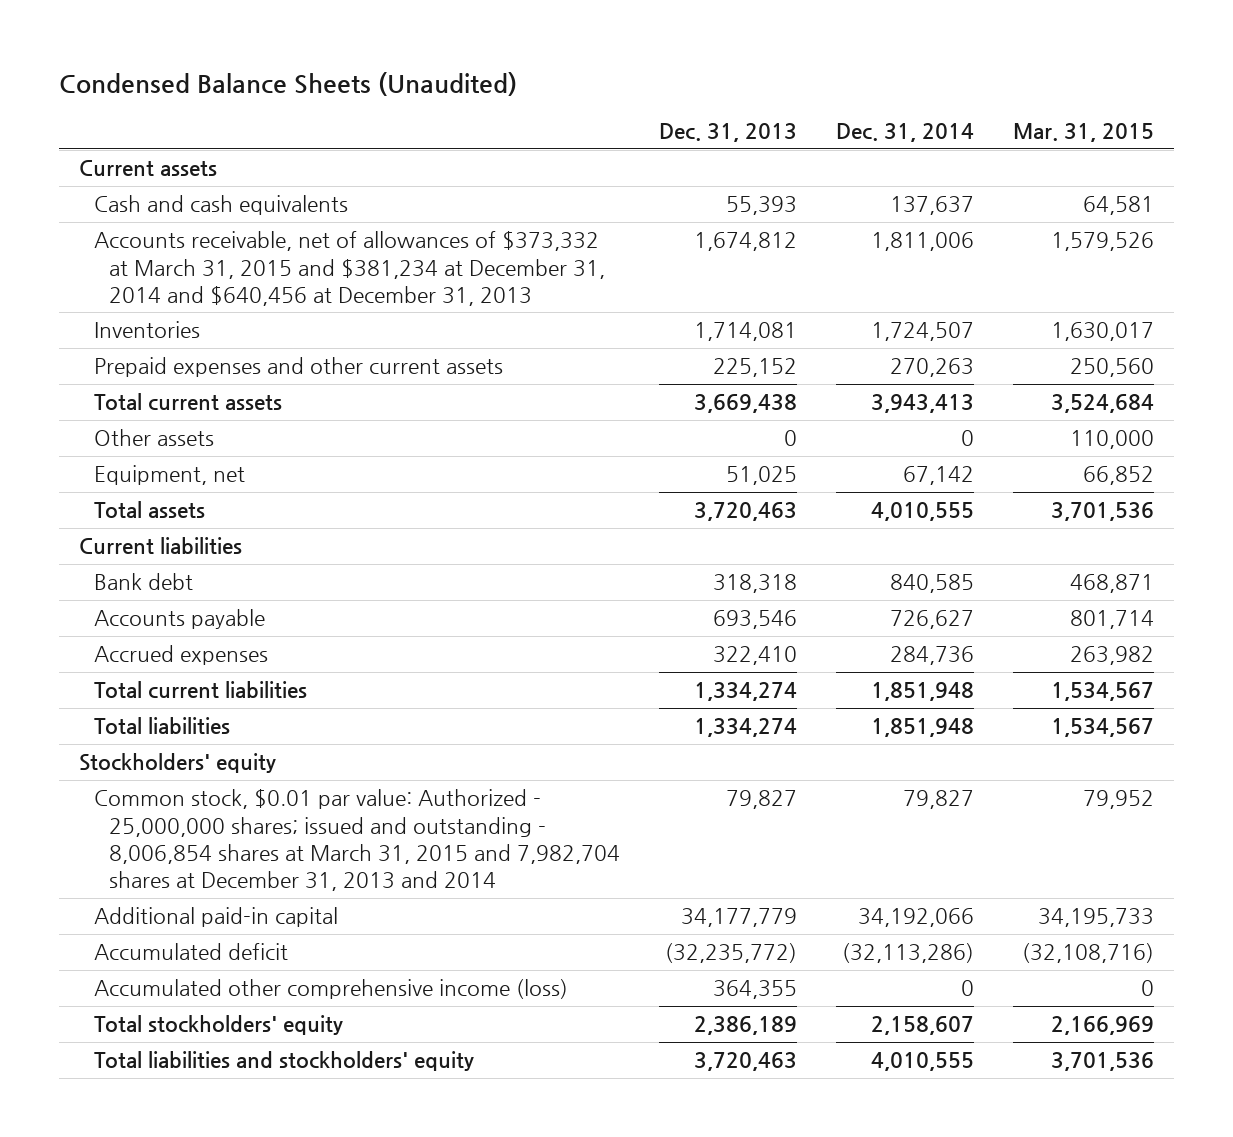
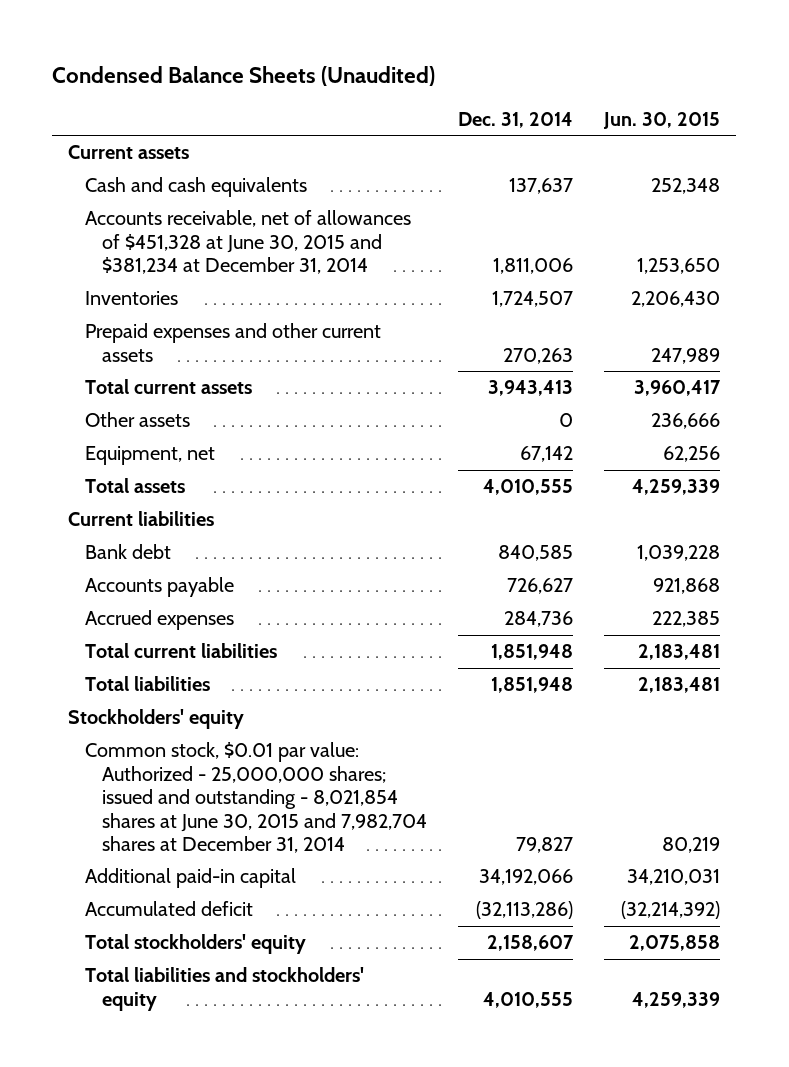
- | Dec. 31, 2013 | Dec. 31, 2014 | Mar. 31, 2015
+ | Dec. 31, 2014 | Jun. 30, 2015
- Accounts receivable, net of allowances of $373,332 at March 31, 2015 and $381,234 at December 31, 2014 and $640,456 at December 31, 2013 | 1,674,812 | 1,811,006 | 1,579,526
+ Accounts receivable, net of allowances of $451,328 at June 30, 2015 and $381,234 at December 31, 2014 | 1,811,006 | 1,253,650
- Common stock, $0.01 par value: Authorized - 25,000,000 shares; issued and outstanding - 8,006,854 shares at March 31, 2015 and 7,982,704 shares at December 31, 2013 and 2014 | 79,827 | 79,827 | 79,952
+ Common stock, $0.01 par value: Authorized - 25,000,000 shares; issued and outstanding - 8,021,854 shares at June 30, 2015 and 7,982,704 shares at December 31, 2014 | 79,827 | 80,219
- Accumulated other comprehensive income (loss) | 364,355 | 0 | 0

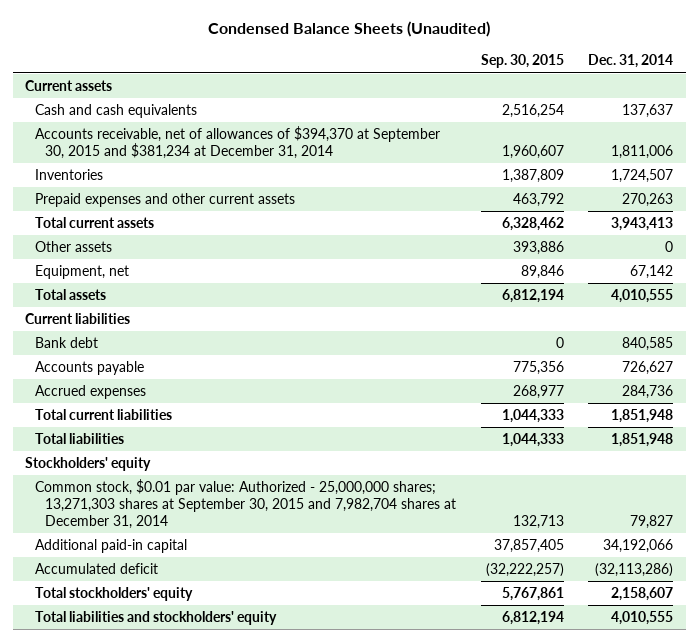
- | Dec. 31, 2014 | Jun. 30, 2015
+ | Sep. 30, 2015 | Dec. 31, 2014
- Accounts receivable, net of allowances of $451,328 at June 30, 2015 and $381,234 at December 31, 2014 | 1,811,006 | 1,253,650
+ Accounts receivable, net of allowances of $394,370 at September 30, 2015 and $381,234 at December 31, 2014 | 1,960,607 | 1,811,006
- Common stock, $0.01 par value: Authorized - 25,000,000 shares; issued and outstanding - 8,021,854 shares at June 30, 2015 and 7,982,704 shares at December 31, 2014 | 79,827 | 80,219
+ Common stock, $0.01 par value: Authorized - 25,000,000 shares; 13,271,303 shares at September 30, 2015 and 7,982,704 shares at December 31, 2014 | 132,713 | 79,827

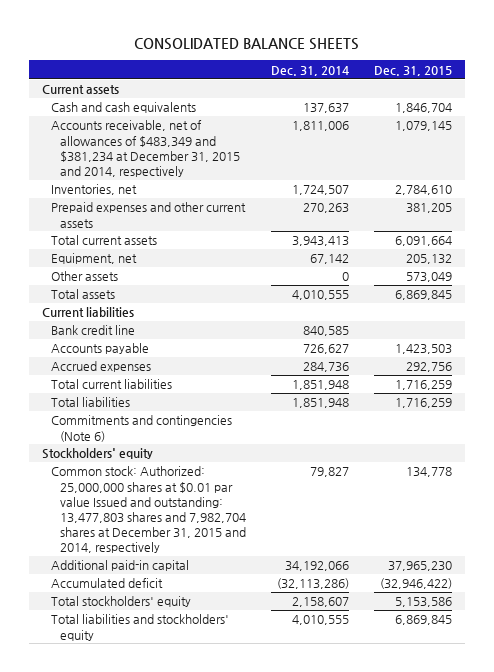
- Condensed Balance Sheets (Unaudited)
+ CONSOLIDATED BALANCE SHEETS
- | Sep. 30, 2015 | Dec. 31, 2014
+ | Dec. 31, 2014 | Dec. 31, 2015
- Accounts receivable, net of allowances of $394,370 at September 30, 2015 and $381,234 at December 31, 2014 | 1,960,607 | 1,811,006
- Inventories | 1,387,809 | 1,724,507
+ Accounts receivable, net of allowances of $483,349 and $381,234 at December 31, 2015 and 2014, respectively | 1,811,006 | 1,079,145
+ Inventories, net | 1,724,507 | 2,784,610
moved down: Other assets | 0 | 573,049
- Bank debt | 0 | 840,585
+ Bank credit line | 840,585 |
+ Commitments and contingencies (Note 6)
- Common stock, $0.01 par value: Authorized - 25,000,000 shares; 13,271,303 shares at September 30, 2015 and 7,982,704 shares at December 31, 2014 | 132,713 | 79,827
+ Common stock: Authorized: 25,000,000 shares at $0.01 par value Issued and outstanding: 13,477,803 shares and 7,982,704 shares at December 31, 2015 and 2014, respectively | 79,827 | 134,778

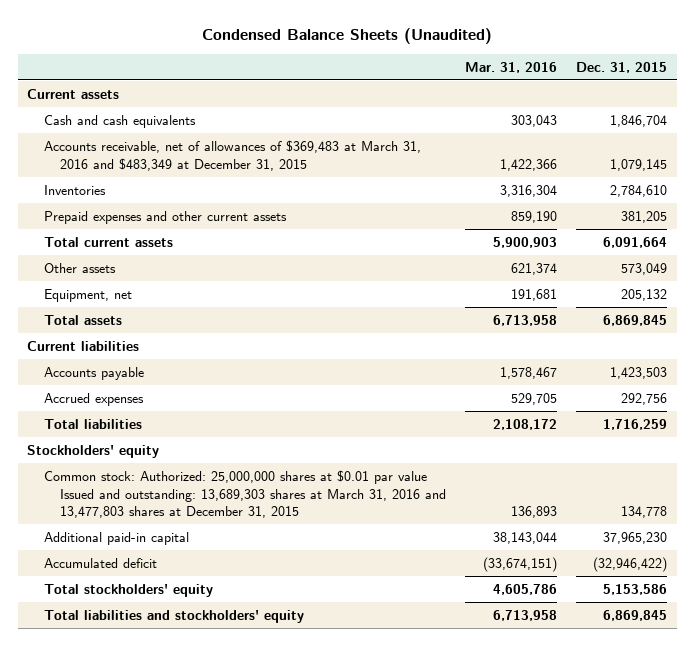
- CONSOLIDATED BALANCE SHEETS
+ Condensed Balance Sheets (Unaudited)
- | Dec. 31, 2014 | Dec. 31, 2015
+ | Mar. 31, 2016 | Dec. 31, 2015
- Accounts receivable, net of allowances of $483,349 and $381,234 at December 31, 2015 and 2014, respectively | 1,811,006 | 1,079,145
- Inventories, net | 1,724,507 | 2,784,610
+ Accounts receivable, net of allowances of $369,483 at March 31, 2016 and $483,349 at December 31, 2015 | 1,422,366 | 1,079,145
+ Inventories | 3,316,304 | 2,784,610
moved down: Equipment, net | 191,681 | 205,132
- Bank credit line | 840,585 |
- Total current liabilities | 1,851,948 | 1,716,259
- Commitments and contingencies (Note 6)
- Common stock: Authorized: 25,000,000 shares at $0.01 par value Issued and outstanding: 13,477,803 shares and 7,982,704 shares at December 31, 2015 and 2014, respectively | 79,827 | 134,778
+ Common stock: Authorized: 25,000,000 shares at $0.01 par value Issued and outstanding: 13,689,303 shares at March 31, 2016 and 13,477,803 shares at December 31, 2015 | 136,893 | 134,778

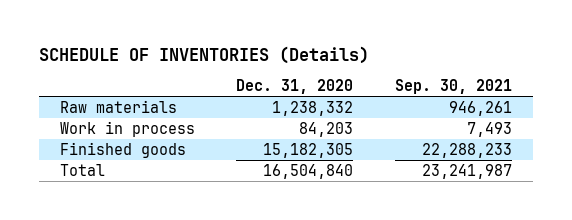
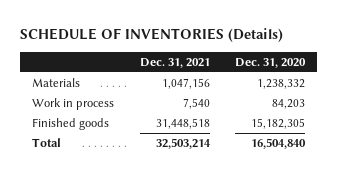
- | Dec. 31, 2020 | Sep. 30, 2021
+ | Dec. 31, 2021 | Dec. 31, 2020
- Raw materials | 1,238,332 | 946,261
+ Materials | 1,047,156 | 1,238,332

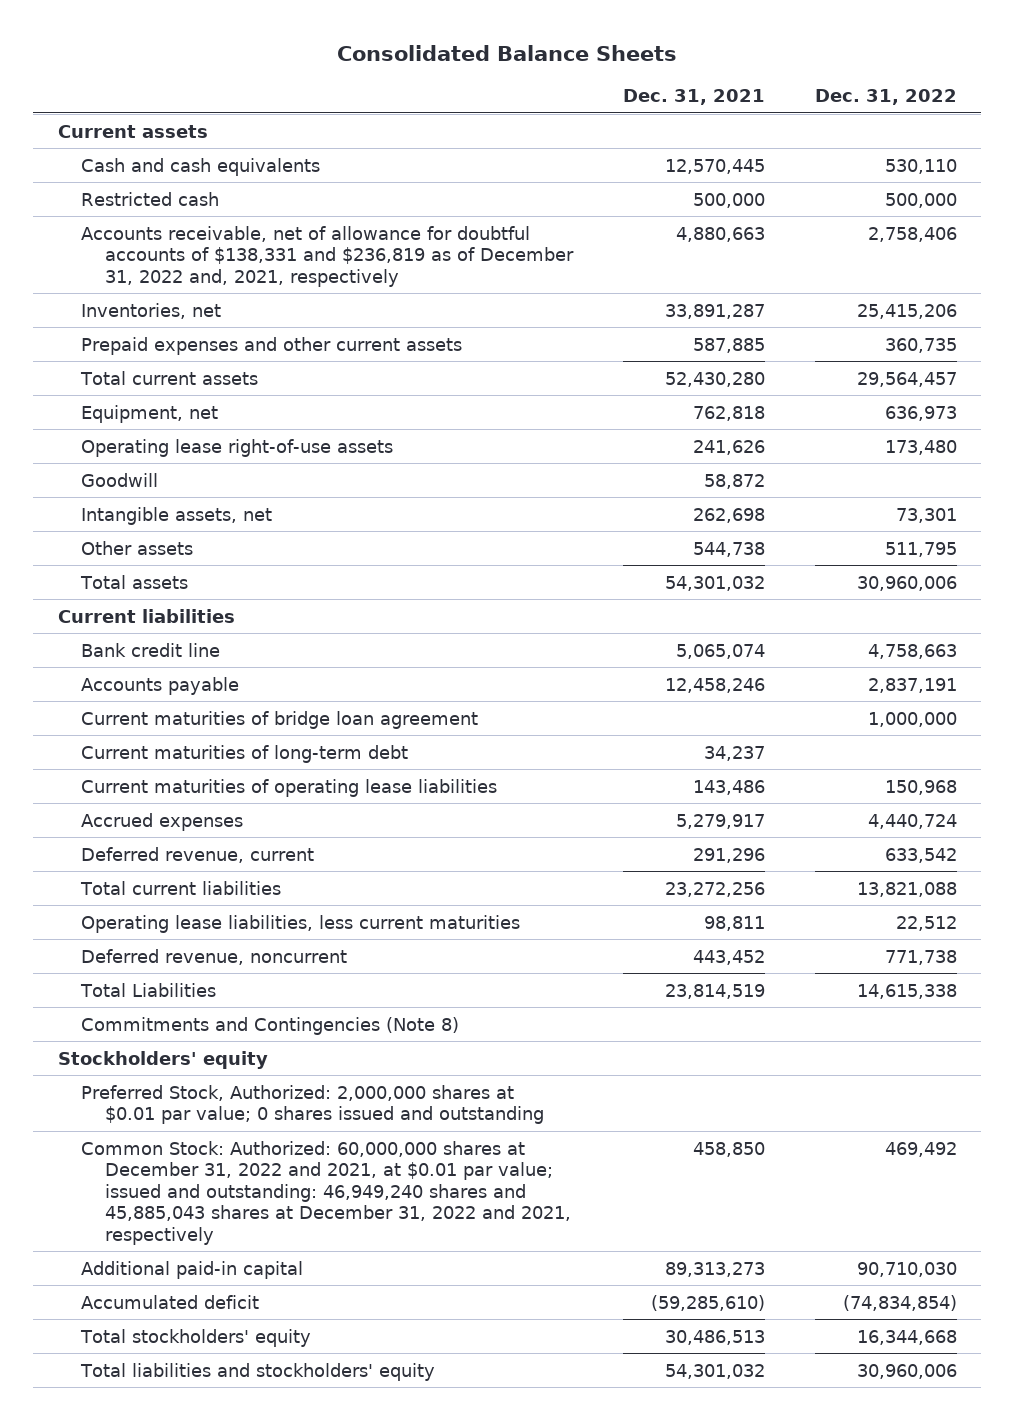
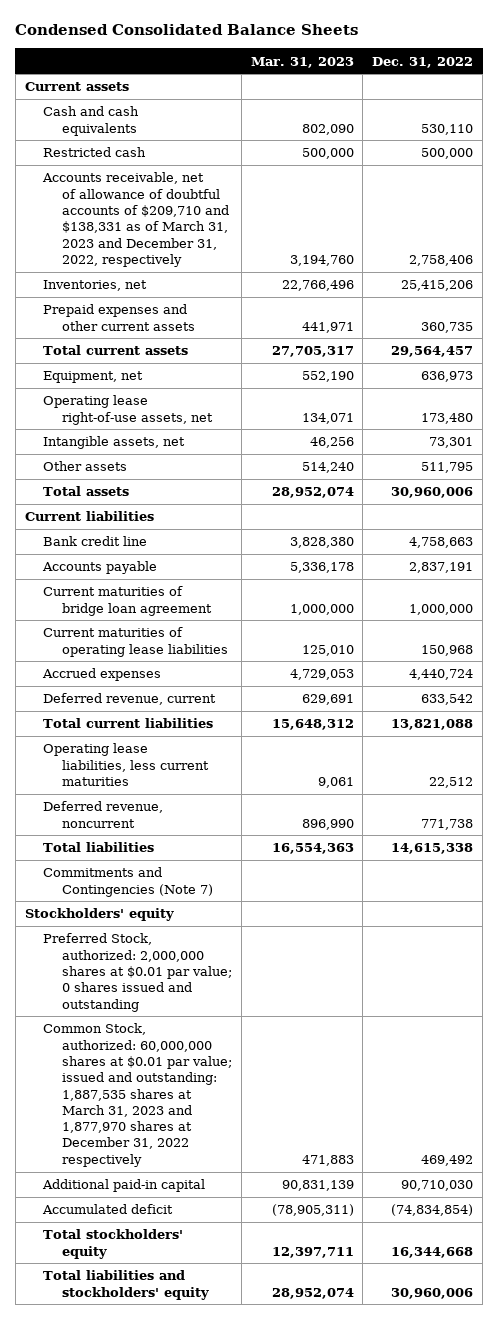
- Consolidated Balance Sheets
+ Condensed Consolidated Balance Sheets
- | Dec. 31, 2021 | Dec. 31, 2022
+ | Mar. 31, 2023 | Dec. 31, 2022
- Accounts receivable, net of allowance for doubtful accounts of $138,331 and $236,819 as of December 31, 2022 and, 2021, respectively | 4,880,663 | 2,758,406
+ Accounts receivable, net of allowance of doubtful accounts of $209,710 and $138,331 as of March 31, 2023 and December 31, 2022, respectively | 3,194,760 | 2,758,406
- Operating lease right-of-use assets | 241,626 | 173,480
- Goodwill | 58,872 |
+ Operating lease right-of-use assets, net | 134,071 | 173,480
- Current maturities of long-term debt | 34,237 |
- Total Liabilities | 23,814,519 | 14,615,338
- Commitments and Contingencies (Note 8)
+ Total liabilities | 16,554,363 | 14,615,338
+ Commitments and Contingencies (Note 7)
- Preferred Stock, Authorized: 2,000,000 shares at $0.01 par value; 0 shares issued and outstanding
- Common Stock: Authorized: 60,000,000 shares at December 31, 2022 and 2021, at $0.01 par value; issued and outstanding: 46,949,240 shares and 45,885,043 shares at December 31, 2022 and 2021, respectively | 458,850 | 469,492
+ Preferred Stock, authorized: 2,000,000 shares at $0.01 par value; 0 shares issued and outstanding
+ Common Stock, authorized: 60,000,000 shares at $0.01 par value; issued and outstanding: 1,887,535 shares at March 31, 2023 and 1,877,970 shares at December 31, 2022 respectively | 471,883 | 469,492

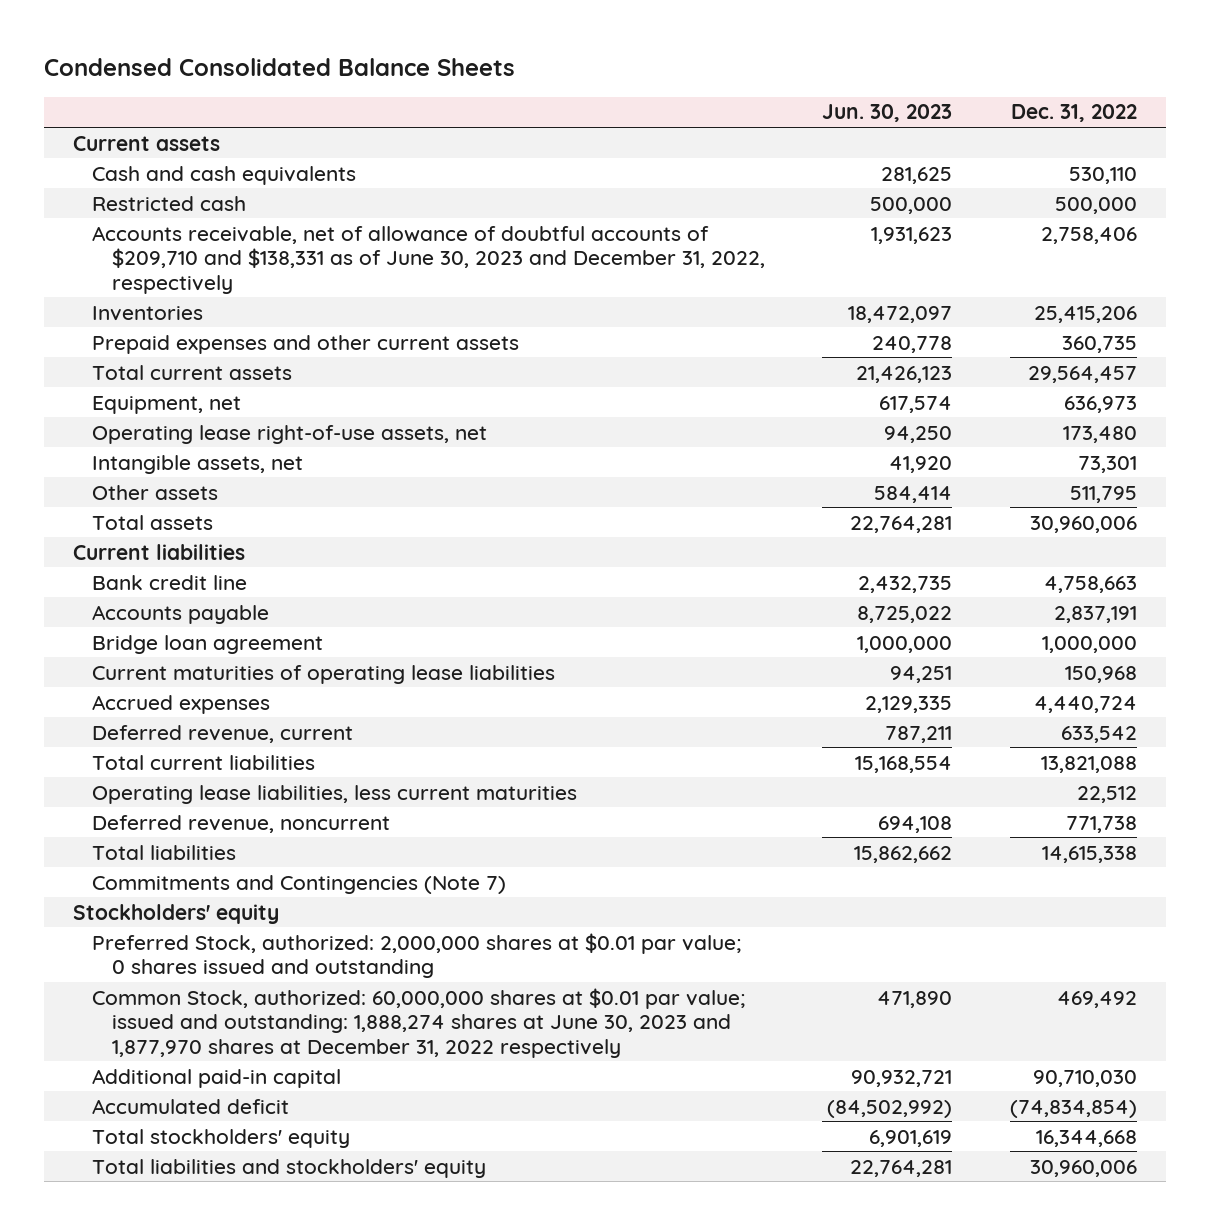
- | Mar. 31, 2023 | Dec. 31, 2022
+ | Jun. 30, 2023 | Dec. 31, 2022
- Accounts receivable, net of allowance of doubtful accounts of $209,710 and $138,331 as of March 31, 2023 and December 31, 2022, respectively | 3,194,760 | 2,758,406
- Inventories, net | 22,766,496 | 25,415,206
+ Accounts receivable, net of allowance of doubtful accounts of $209,710 and $138,331 as of June 30, 2023 and December 31, 2022, respectively | 1,931,623 | 2,758,406
+ Inventories | 18,472,097 | 25,415,206
- Current maturities of bridge loan agreement | 1,000,000 | 1,000,000
+ Bridge loan agreement | 1,000,000 | 1,000,000
- Common Stock, authorized: 60,000,000 shares at $0.01 par value; issued and outstanding: 1,887,535 shares at March 31, 2023 and 1,877,970 shares at December 31, 2022 respectively | 471,883 | 469,492
+ Common Stock, authorized: 60,000,000 shares at $0.01 par value; issued and outstanding: 1,888,274 shares at June 30, 2023 and 1,877,970 shares at December 31, 2022 respectively | 471,890 | 469,492

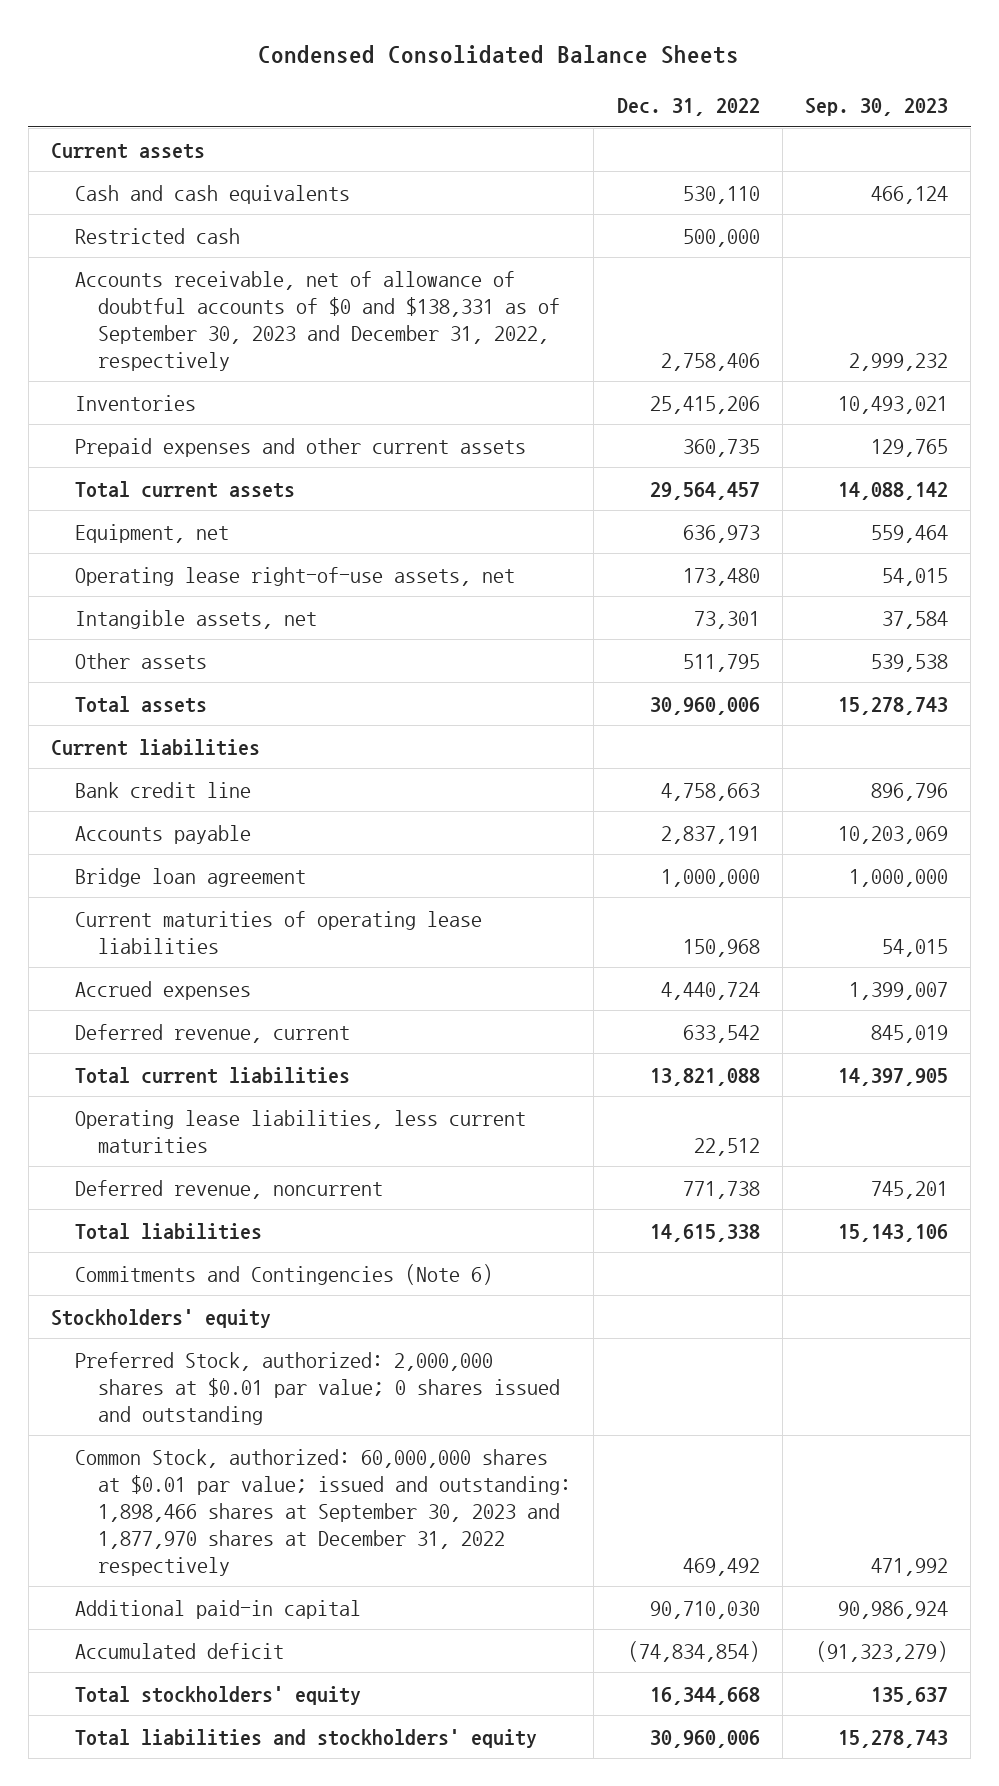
- | Jun. 30, 2023 | Dec. 31, 2022
+ | Dec. 31, 2022 | Sep. 30, 2023
- Accounts receivable, net of allowance of doubtful accounts of $209,710 and $138,331 as of June 30, 2023 and December 31, 2022, respectively | 1,931,623 | 2,758,406
+ Accounts receivable, net of allowance of doubtful accounts of $0 and $138,331 as of September 30, 2023 and December 31, 2022, respectively | 2,758,406 | 2,999,232
- Commitments and Contingencies (Note 7)
+ Commitments and Contingencies (Note 6)
- Common Stock, authorized: 60,000,000 shares at $0.01 par value; issued and outstanding: 1,888,274 shares at June 30, 2023 and 1,877,970 shares at December 31, 2022 respectively | 471,890 | 469,492
+ Common Stock, authorized: 60,000,000 shares at $0.01 par value; issued and outstanding: 1,898,466 shares at September 30, 2023 and 1,877,970 shares at December 31, 2022 respectively | 469,492 | 471,992

